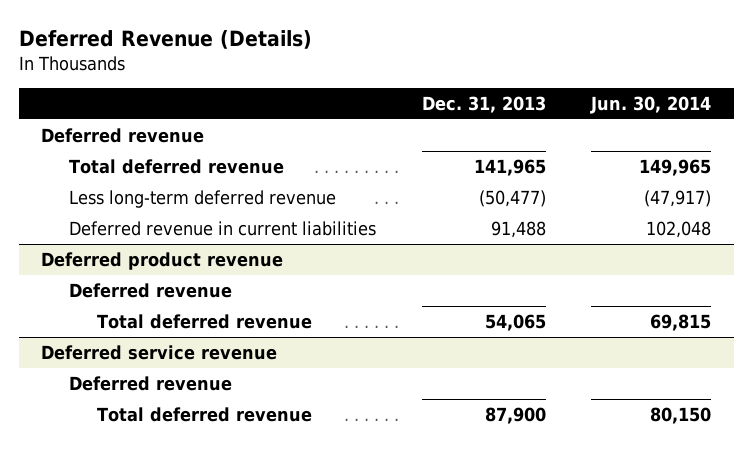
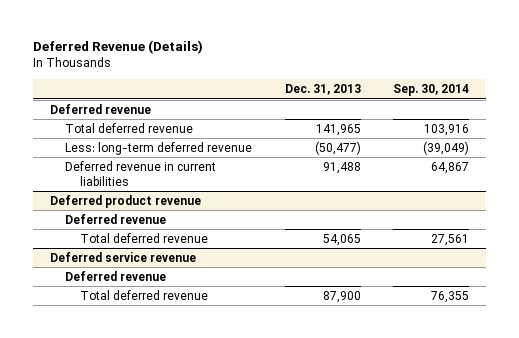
- | Dec. 31, 2013 | Jun. 30, 2014
+ | Dec. 31, 2013 | Sep. 30, 2014
- Less long-term deferred revenue | (50,477) | (47,917)
+ Less: long-term deferred revenue | (50,477) | (39,049)

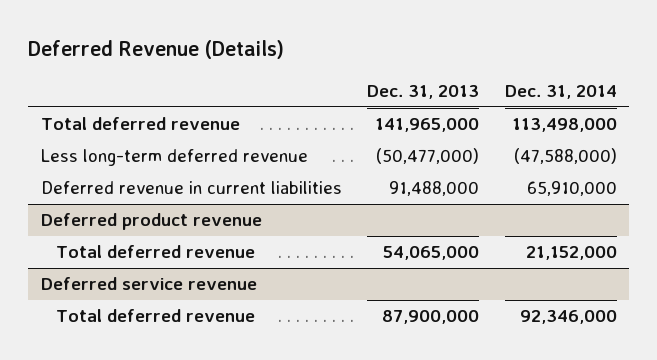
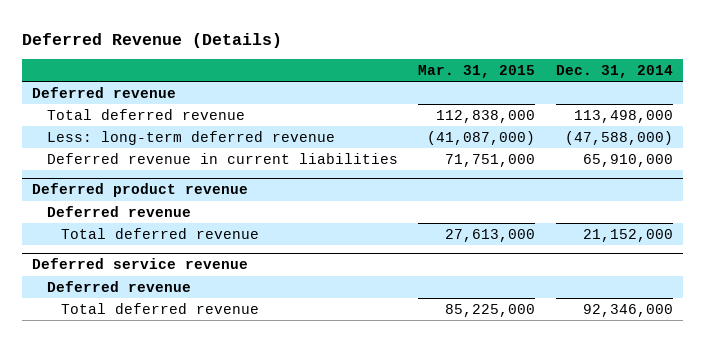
- | Dec. 31, 2013 | Dec. 31, 2014
+ | Mar. 31, 2015 | Dec. 31, 2014
+ Deferred revenue
- Less long-term deferred revenue | (50,477,000) | (47,588,000)
+ Less: long-term deferred revenue | (41,087,000) | (47,588,000)
@ Deferred product revenue
+ Deferred revenue
@ Deferred service revenue
+ Deferred revenue

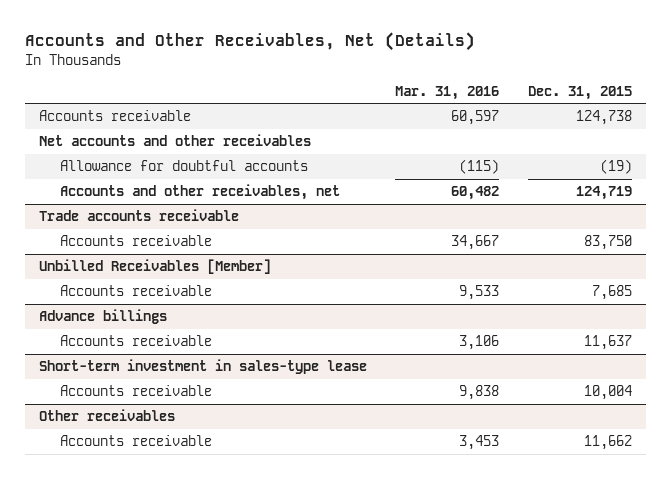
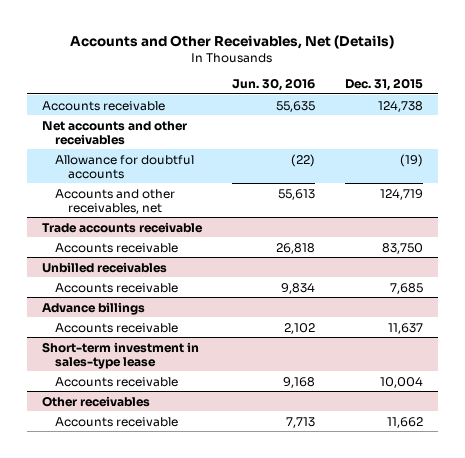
- | Mar. 31, 2016 | Dec. 31, 2015
+ | Jun. 30, 2016 | Dec. 31, 2015
- Unbilled Receivables [Member]
+ Unbilled receivables

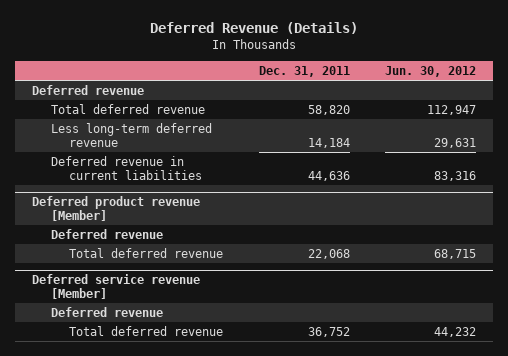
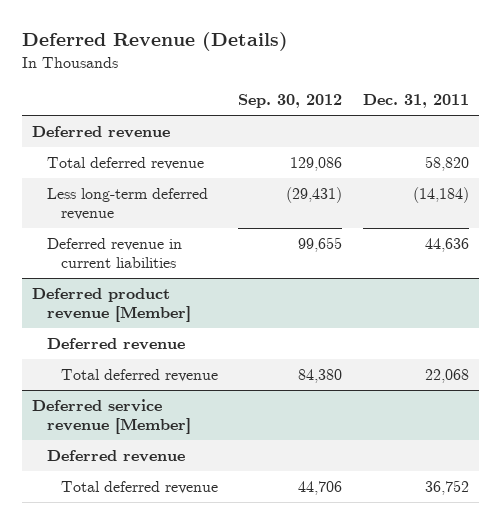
- | Dec. 31, 2011 | Jun. 30, 2012
+ | Sep. 30, 2012 | Dec. 31, 2011
- Less long-term deferred revenue | 14,184 | 29,631
+ Less long-term deferred revenue | (29,431) | (14,184)

